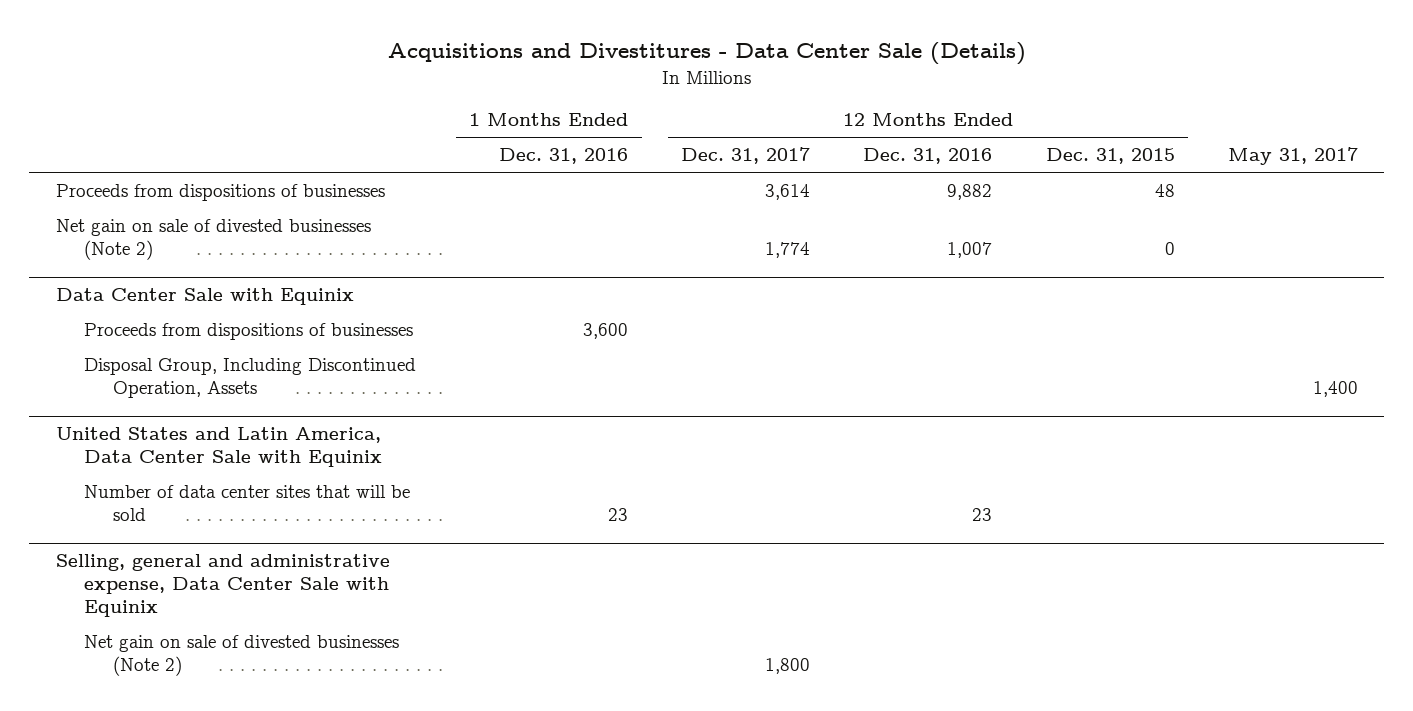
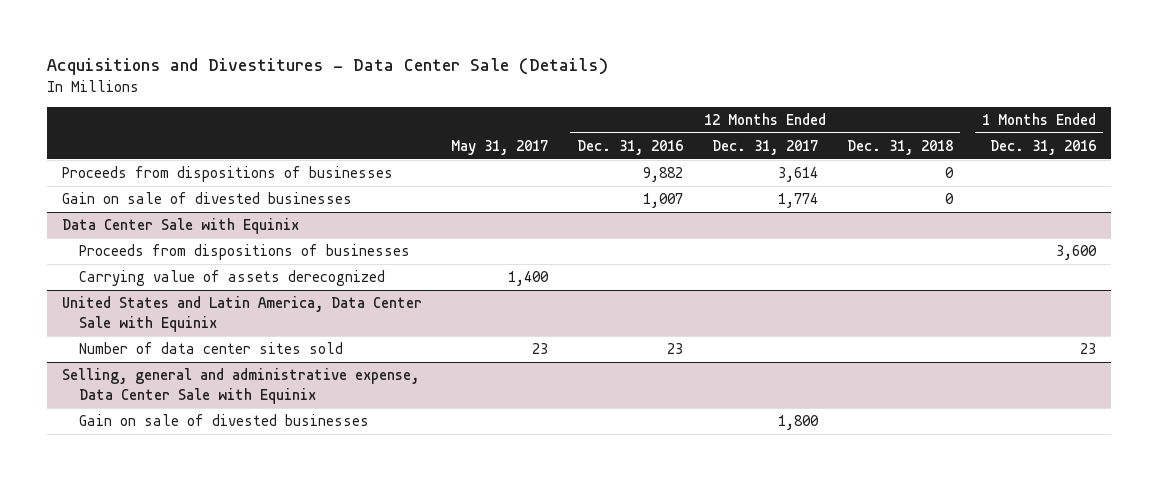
- | 1 Months Ended Dec. 31, 2016 | 12 Months Ended Dec. 31, 2017 | 12 Months Ended Dec. 31, 2016 | 12 Months Ended Dec. 31, 2015 | May 31, 2017
+ | May 31, 2017 | 12 Months Ended Dec. 31, 2016 | 12 Months Ended Dec. 31, 2017 | 12 Months Ended Dec. 31, 2018 | 1 Months Ended Dec. 31, 2016
- Net gain on sale of divested businesses (Note 2) | | 1,774 | 1,007 | 0 |
+ Gain on sale of divested businesses | | 1,007 | 1,774 | 0 |
@ Data Center Sale with Equinix
- Disposal Group, Including Discontinued Operation, Assets | | | | | 1,400
+ Carrying value of assets derecognized | 1,400 | | | |
@ United States and Latin America, Data Center Sale with Equinix
- Number of data center sites that will be sold | 23 | | 23 | |
+ Number of data center sites sold | 23 | 23 | | | 23
@ Selling, general and administrative expense, Data Center Sale with Equinix
- Net gain on sale of divested businesses (Note 2) | | 1,800 | | |
+ Gain on sale of divested businesses | | | 1,800 | |

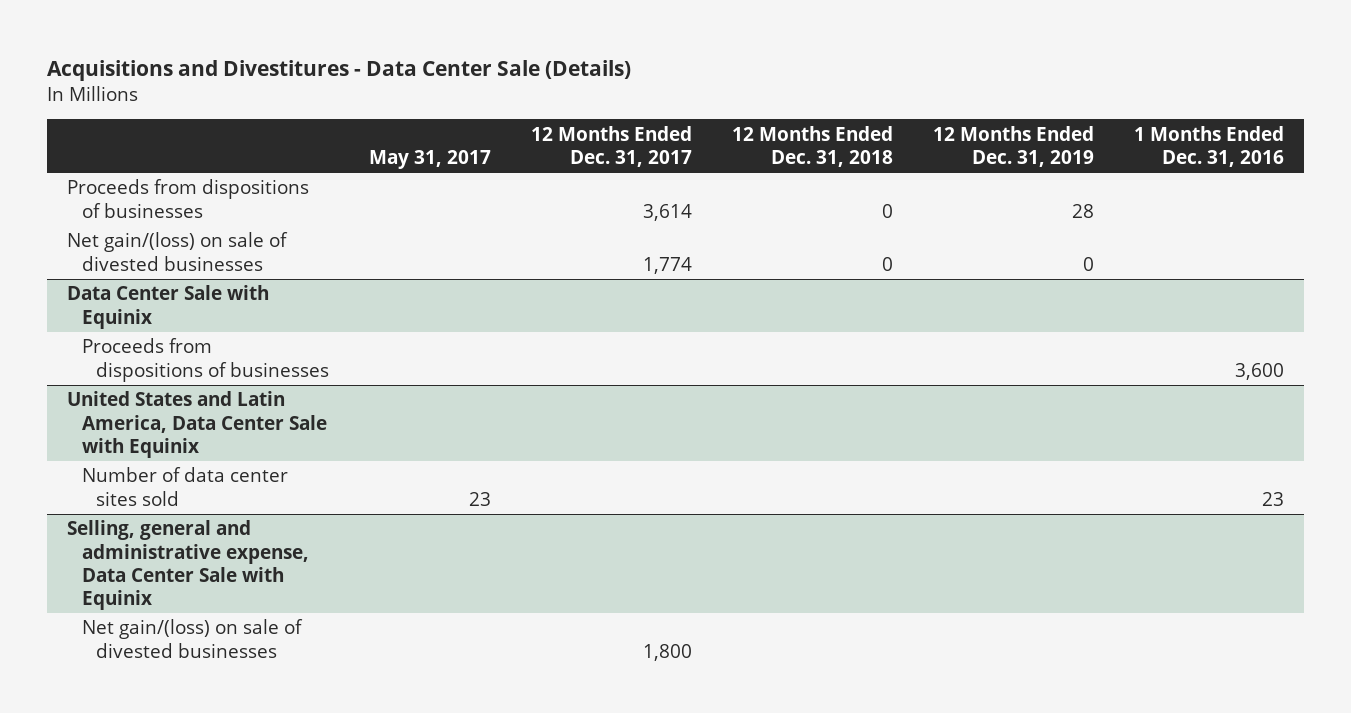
- | May 31, 2017 | 12 Months Ended Dec. 31, 2016 | 12 Months Ended Dec. 31, 2017 | 12 Months Ended Dec. 31, 2018 | 1 Months Ended Dec. 31, 2016
+ | May 31, 2017 | 12 Months Ended Dec. 31, 2017 | 12 Months Ended Dec. 31, 2018 | 12 Months Ended Dec. 31, 2019 | 1 Months Ended Dec. 31, 2016
- Gain on sale of divested businesses | | 1,007 | 1,774 | 0 |
+ Net gain/(loss) on sale of divested businesses | | 1,774 | 0 | 0 |
@ Data Center Sale with Equinix
- Carrying value of assets derecognized | 1,400 | | | |
@ Selling, general and administrative expense, Data Center Sale with Equinix
- Gain on sale of divested businesses | | | 1,800 | |
+ Net gain/(loss) on sale of divested businesses | | 1,800 | | |

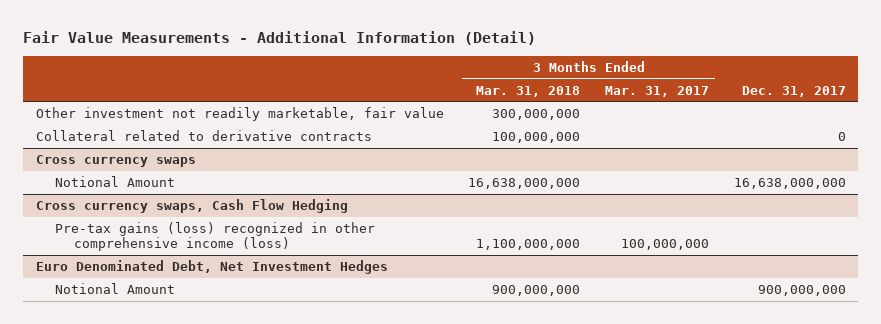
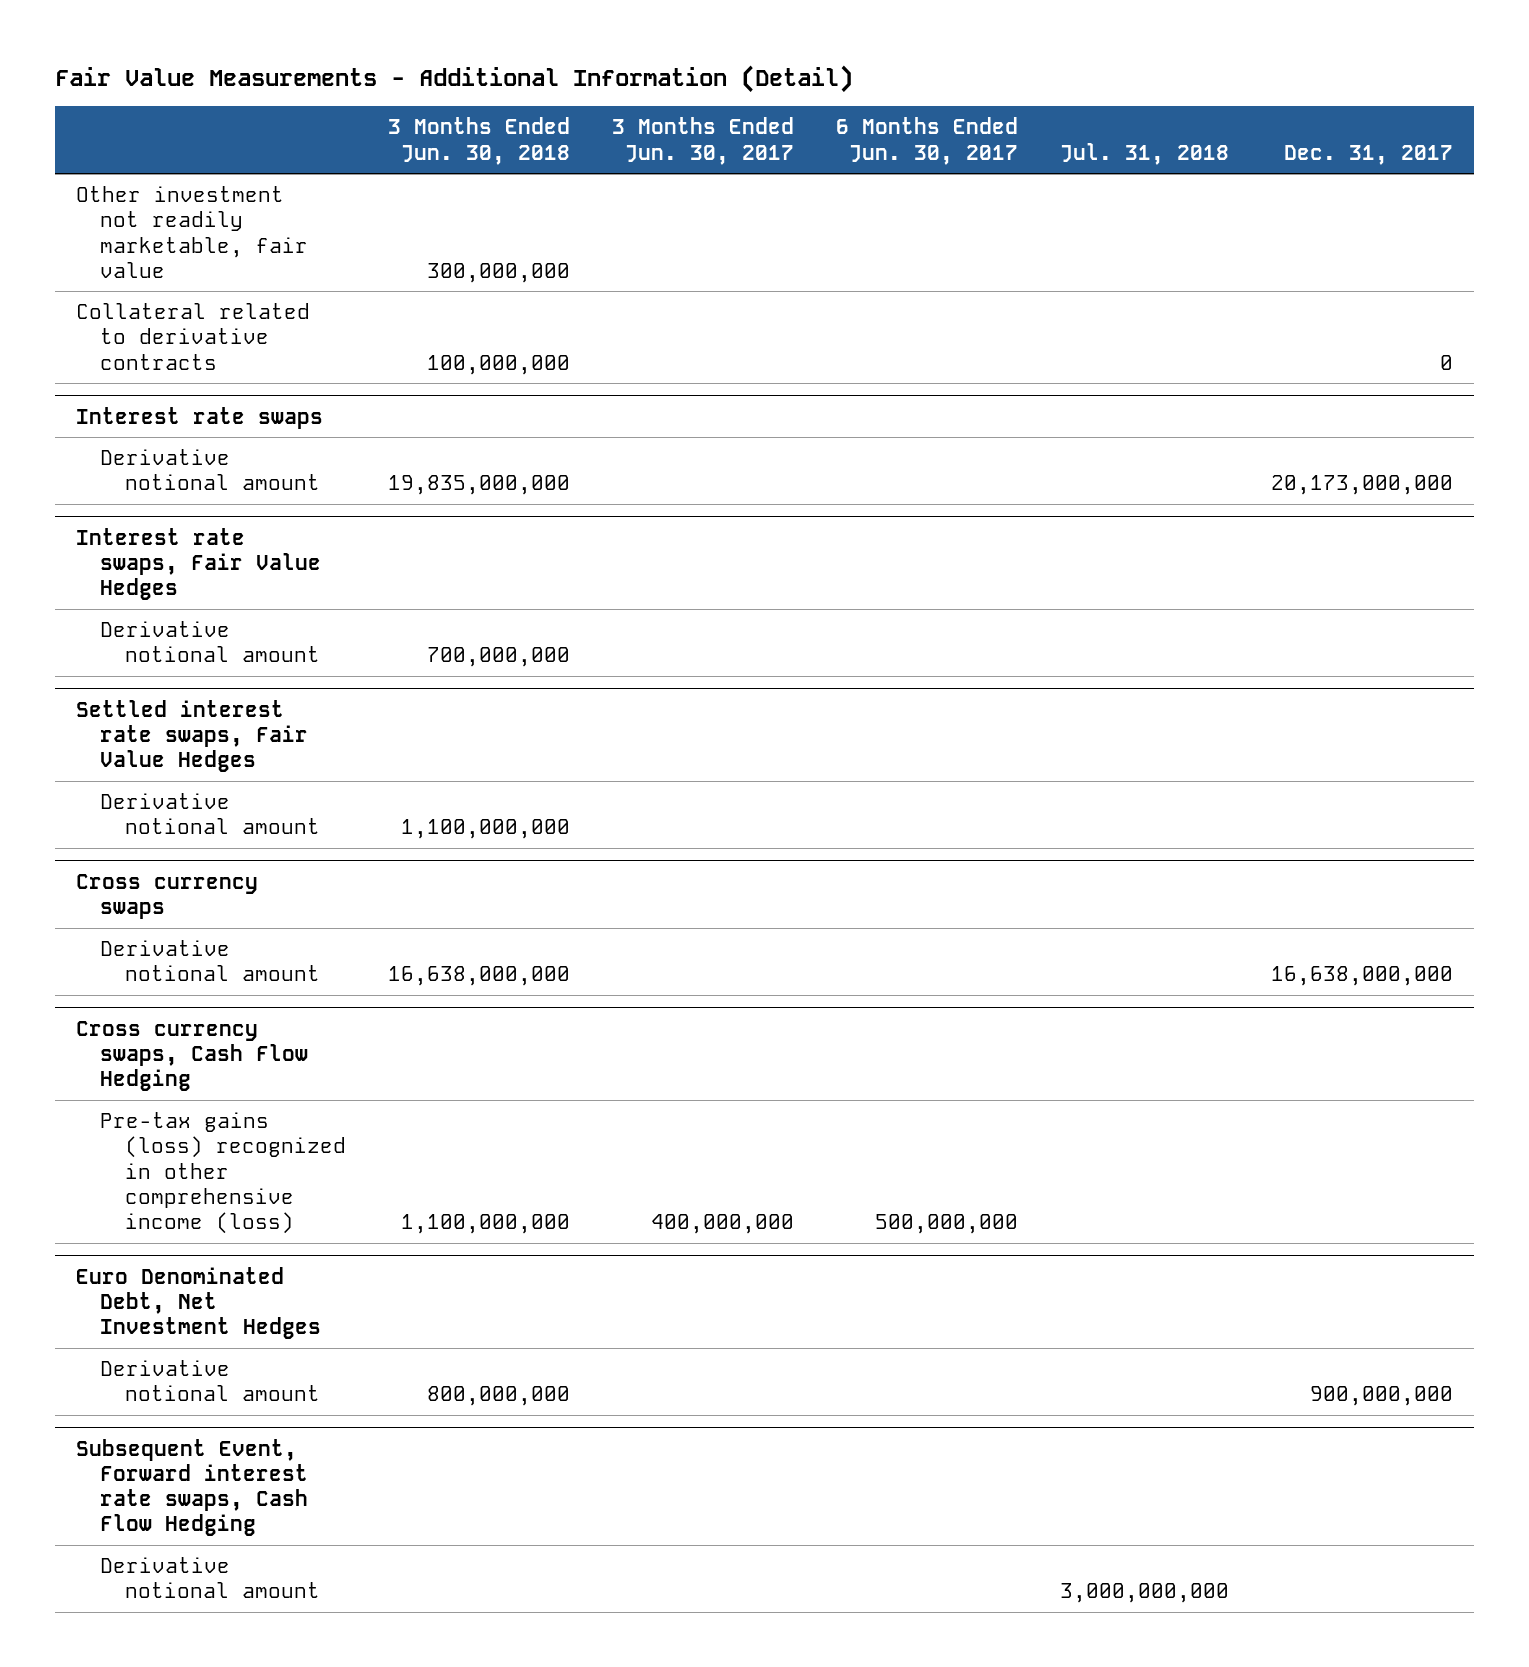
- | 3 Months Ended Mar. 31, 2018 | 3 Months Ended Mar. 31, 2017 | Dec. 31, 2017
+ | 3 Months Ended Jun. 30, 2018 | 3 Months Ended Jun. 30, 2017 | 6 Months Ended Jun. 30, 2017 | Jul. 31, 2018 | Dec. 31, 2017
+ Interest rate swaps
+ Derivative notional amount | 19,835,000,000 | | | | 20,173,000,000
+ Interest rate swaps, Fair Value Hedges
+ Derivative notional amount | 700,000,000 | | | |
+ Settled interest rate swaps, Fair Value Hedges
+ Derivative notional amount | 1,100,000,000 | | | |
@ Cross currency swaps
- Notional Amount | 16,638,000,000 | | 16,638,000,000
+ Derivative notional amount | 16,638,000,000 | | | | 16,638,000,000
@ Euro Denominated Debt, Net Investment Hedges
- Notional Amount | 900,000,000 | | 900,000,000
+ Derivative notional amount | 800,000,000 | | | | 900,000,000
+ Subsequent Event, Forward interest rate swaps, Cash Flow Hedging
+ Derivative notional amount | | | | 3,000,000,000 |

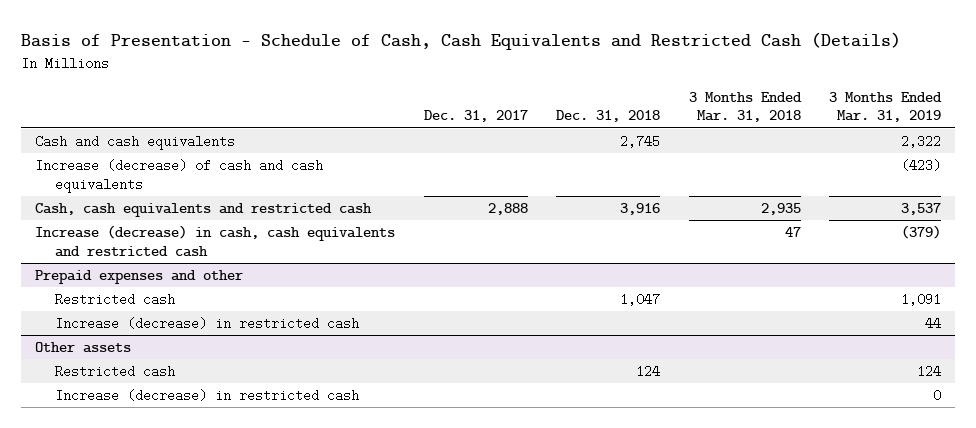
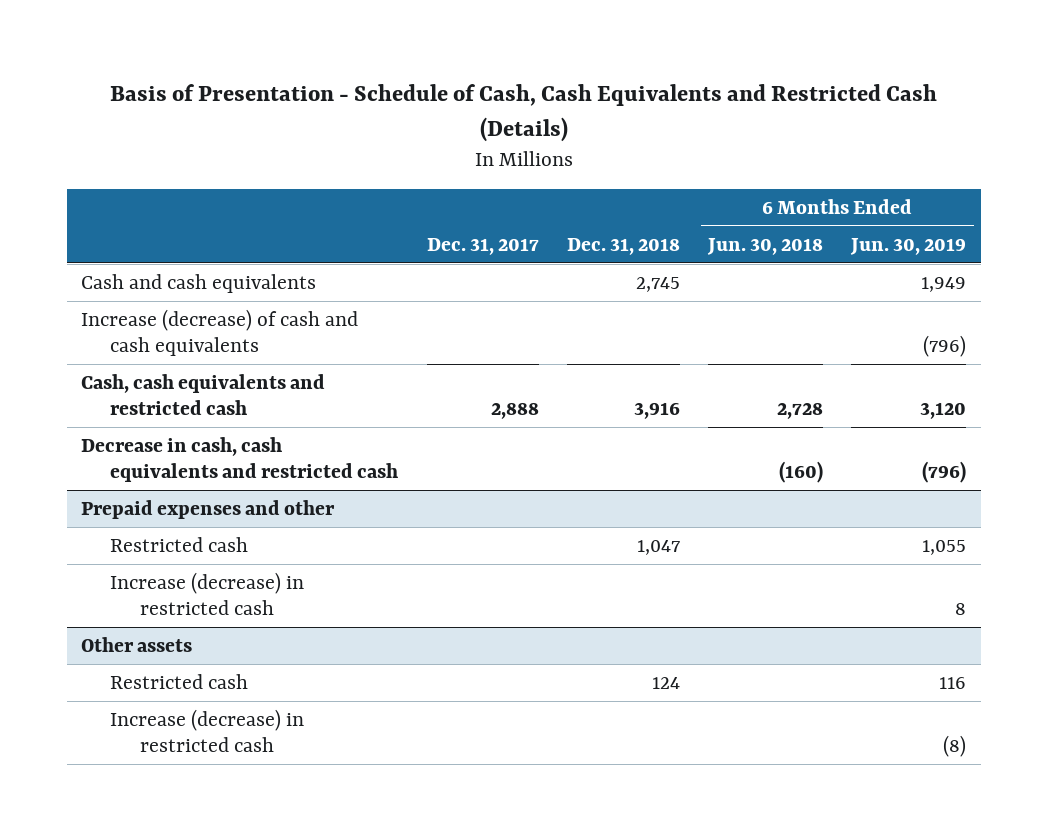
- | Dec. 31, 2017 | Dec. 31, 2018 | 3 Months Ended Mar. 31, 2018 | 3 Months Ended Mar. 31, 2019
+ | Dec. 31, 2017 | Dec. 31, 2018 | 6 Months Ended Jun. 30, 2018 | 6 Months Ended Jun. 30, 2019
- Increase (decrease) in cash, cash equivalents and restricted cash | | | 47 | (379)
+ Decrease in cash, cash equivalents and restricted cash | | | (160) | (796)

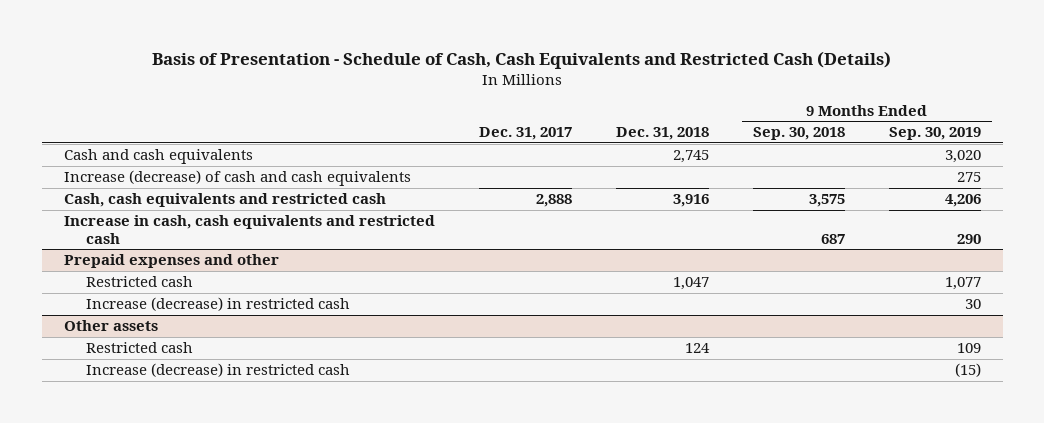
- | Dec. 31, 2017 | Dec. 31, 2018 | 6 Months Ended Jun. 30, 2018 | 6 Months Ended Jun. 30, 2019
+ | Dec. 31, 2017 | Dec. 31, 2018 | 9 Months Ended Sep. 30, 2018 | 9 Months Ended Sep. 30, 2019
- Decrease in cash, cash equivalents and restricted cash | | | (160) | (796)
+ Increase in cash, cash equivalents and restricted cash | | | 687 | 290

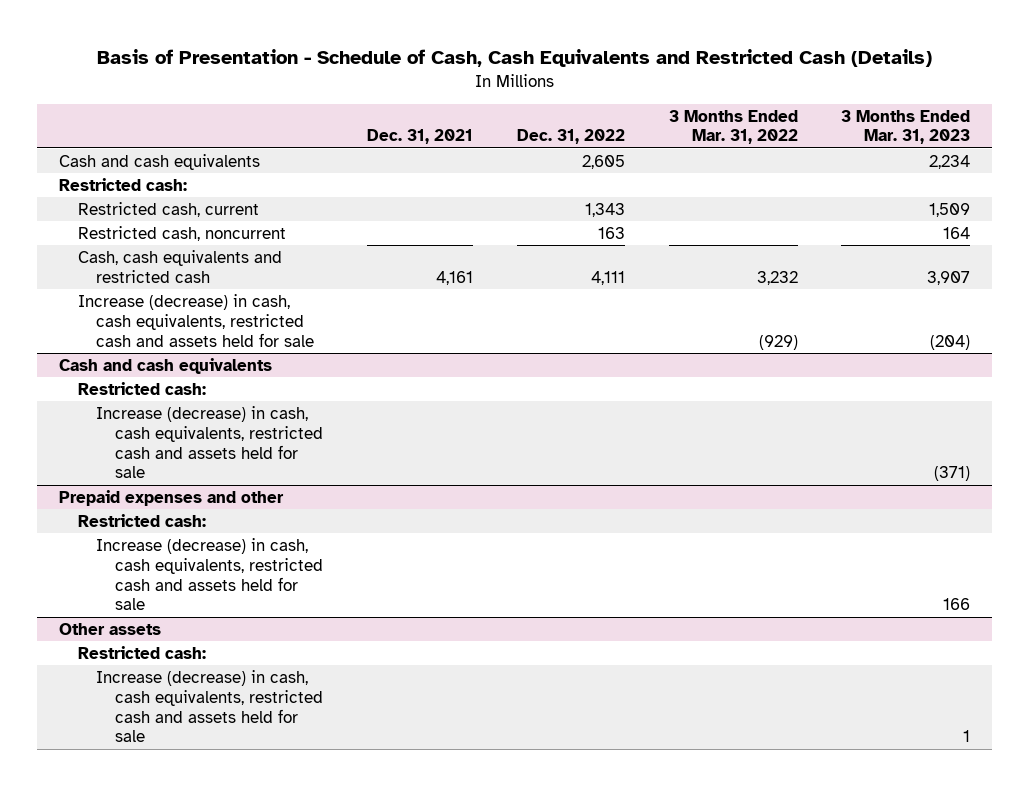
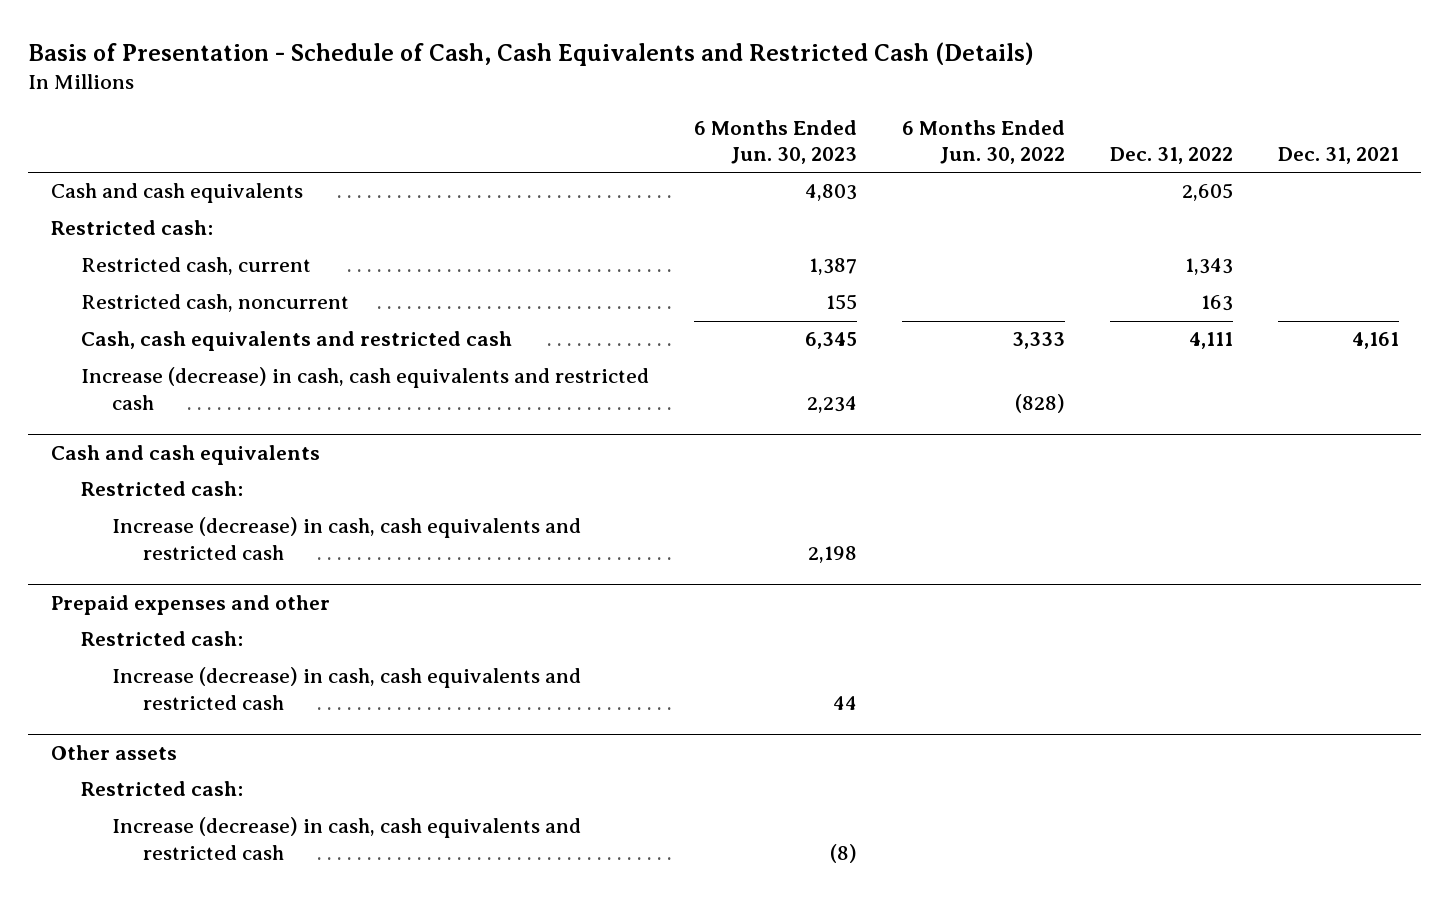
- | Dec. 31, 2021 | Dec. 31, 2022 | 3 Months Ended Mar. 31, 2022 | 3 Months Ended Mar. 31, 2023
+ | 6 Months Ended Jun. 30, 2023 | 6 Months Ended Jun. 30, 2022 | Dec. 31, 2022 | Dec. 31, 2021
- Increase (decrease) in cash, cash equivalents, restricted cash and assets held for sale | | | (929) | (204)
+ Increase (decrease) in cash, cash equivalents and restricted cash | 2,234 | (828) | |
@ Cash and cash equivalents
- Increase (decrease) in cash, cash equivalents, restricted cash and assets held for sale | | | | (371)
+ Increase (decrease) in cash, cash equivalents and restricted cash | 2,198 | | |
@ Prepaid expenses and other
- Increase (decrease) in cash, cash equivalents, restricted cash and assets held for sale | | | | 166
+ Increase (decrease) in cash, cash equivalents and restricted cash | 44 | | |
@ Other assets
- Increase (decrease) in cash, cash equivalents, restricted cash and assets held for sale | | | | 1
+ Increase (decrease) in cash, cash equivalents and restricted cash | (8) | | |

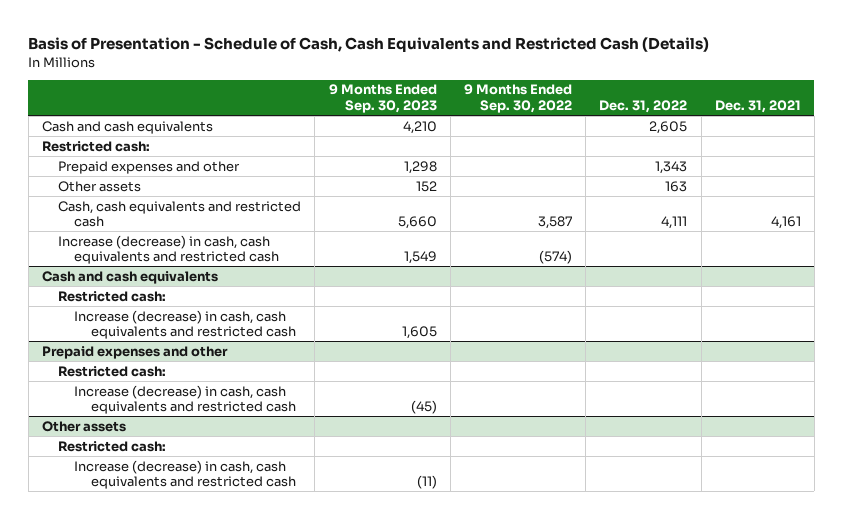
- | 6 Months Ended Jun. 30, 2023 | 6 Months Ended Jun. 30, 2022 | Dec. 31, 2022 | Dec. 31, 2021
+ | 9 Months Ended Sep. 30, 2023 | 9 Months Ended Sep. 30, 2022 | Dec. 31, 2022 | Dec. 31, 2021
- Restricted cash, current | 1,387 | | 1,343 |
- Restricted cash, noncurrent | 155 | | 163 |
+ Prepaid expenses and other | 1,298 | | 1,343 |
+ Other assets | 152 | | 163 |

